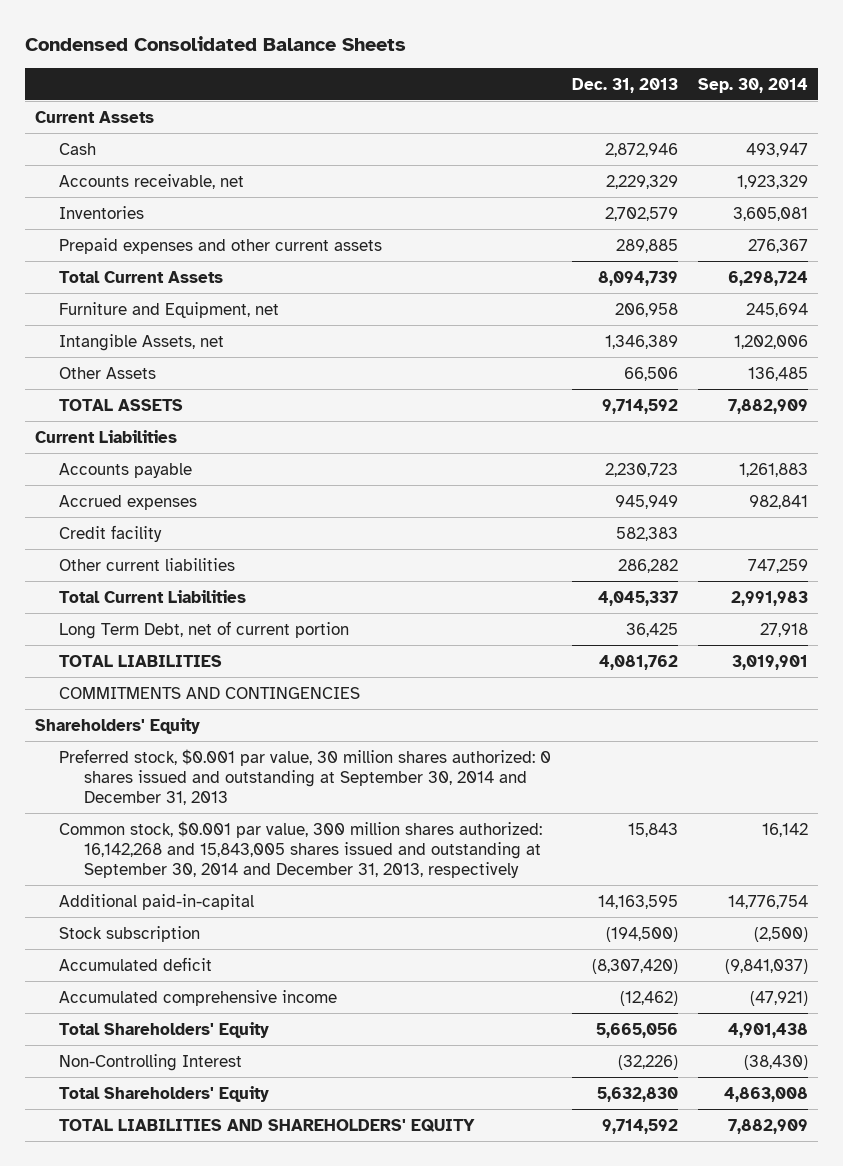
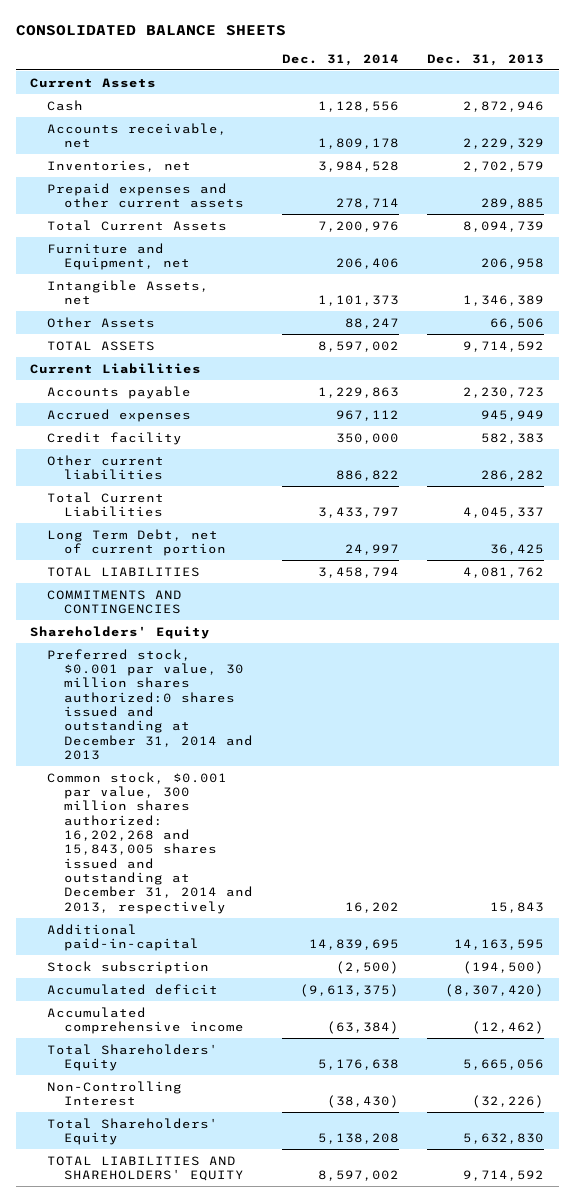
- Condensed Consolidated Balance Sheets
+ CONSOLIDATED BALANCE SHEETS
- | Dec. 31, 2013 | Sep. 30, 2014
+ | Dec. 31, 2014 | Dec. 31, 2013
- Inventories | 2,702,579 | 3,605,081
+ Inventories, net | 3,984,528 | 2,702,579
- Preferred stock, $0.001 par value, 30 million shares authorized: 0 shares issued and outstanding at September 30, 2014 and December 31, 2013
- Common stock, $0.001 par value, 300 million shares authorized: 16,142,268 and 15,843,005 shares issued and outstanding at September 30, 2014 and December 31, 2013, respectively | 15,843 | 16,142
+ Preferred stock, $0.001 par value, 30 million shares authorized:0 shares issued and outstanding at December 31, 2014 and 2013
+ Common stock, $0.001 par value, 300 million shares authorized: 16,202,268 and 15,843,005 shares issued and outstanding at December 31, 2014 and 2013, respectively | 16,202 | 15,843

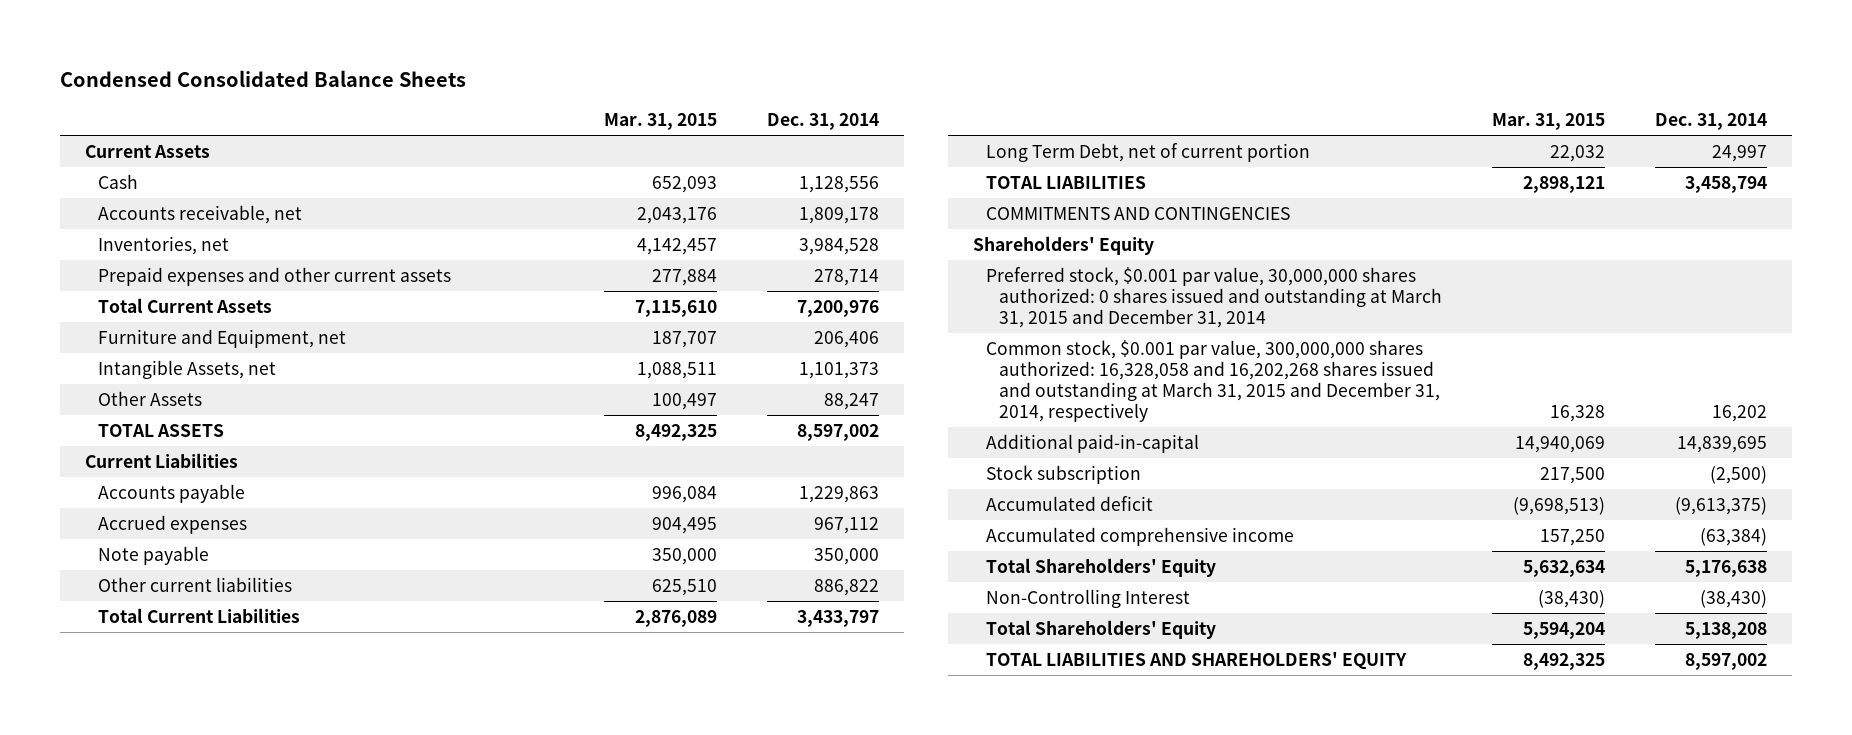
- CONSOLIDATED BALANCE SHEETS
+ Condensed Consolidated Balance Sheets
- | Dec. 31, 2014 | Dec. 31, 2013
+ | Mar. 31, 2015 | Dec. 31, 2014
- Credit facility | 350,000 | 582,383
+ Note payable | 350,000 | 350,000
- Preferred stock, $0.001 par value, 30 million shares authorized:0 shares issued and outstanding at December 31, 2014 and 2013
- Common stock, $0.001 par value, 300 million shares authorized: 16,202,268 and 15,843,005 shares issued and outstanding at December 31, 2014 and 2013, respectively | 16,202 | 15,843
+ Preferred stock, $0.001 par value, 30,000,000 shares authorized: 0 shares issued and outstanding at March 31, 2015 and December 31, 2014
+ Common stock, $0.001 par value, 300,000,000 shares authorized: 16,328,058 and 16,202,268 shares issued and outstanding at March 31, 2015 and December 31, 2014, respectively | 16,328 | 16,202

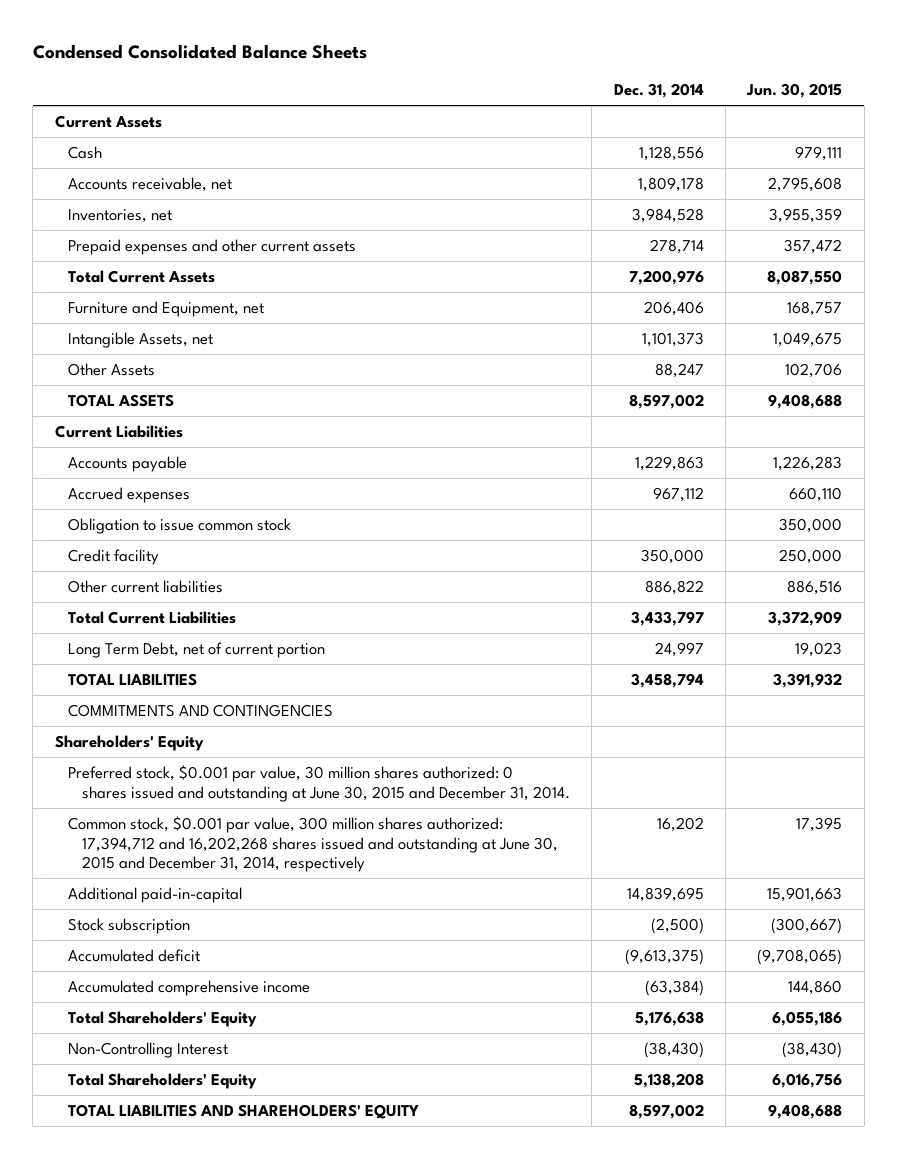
- | Mar. 31, 2015 | Dec. 31, 2014
+ | Dec. 31, 2014 | Jun. 30, 2015
- Note payable | 350,000 | 350,000
+ Obligation to issue common stock | | 350,000
+ Credit facility | 350,000 | 250,000
- Preferred stock, $0.001 par value, 30,000,000 shares authorized: 0 shares issued and outstanding at March 31, 2015 and December 31, 2014
- Common stock, $0.001 par value, 300,000,000 shares authorized: 16,328,058 and 16,202,268 shares issued and outstanding at March 31, 2015 and December 31, 2014, respectively | 16,328 | 16,202
+ Preferred stock, $0.001 par value, 30 million shares authorized: 0 shares issued and outstanding at June 30, 2015 and December 31, 2014.
+ Common stock, $0.001 par value, 300 million shares authorized: 17,394,712 and 16,202,268 shares issued and outstanding at June 30, 2015 and December 31, 2014, respectively | 16,202 | 17,395

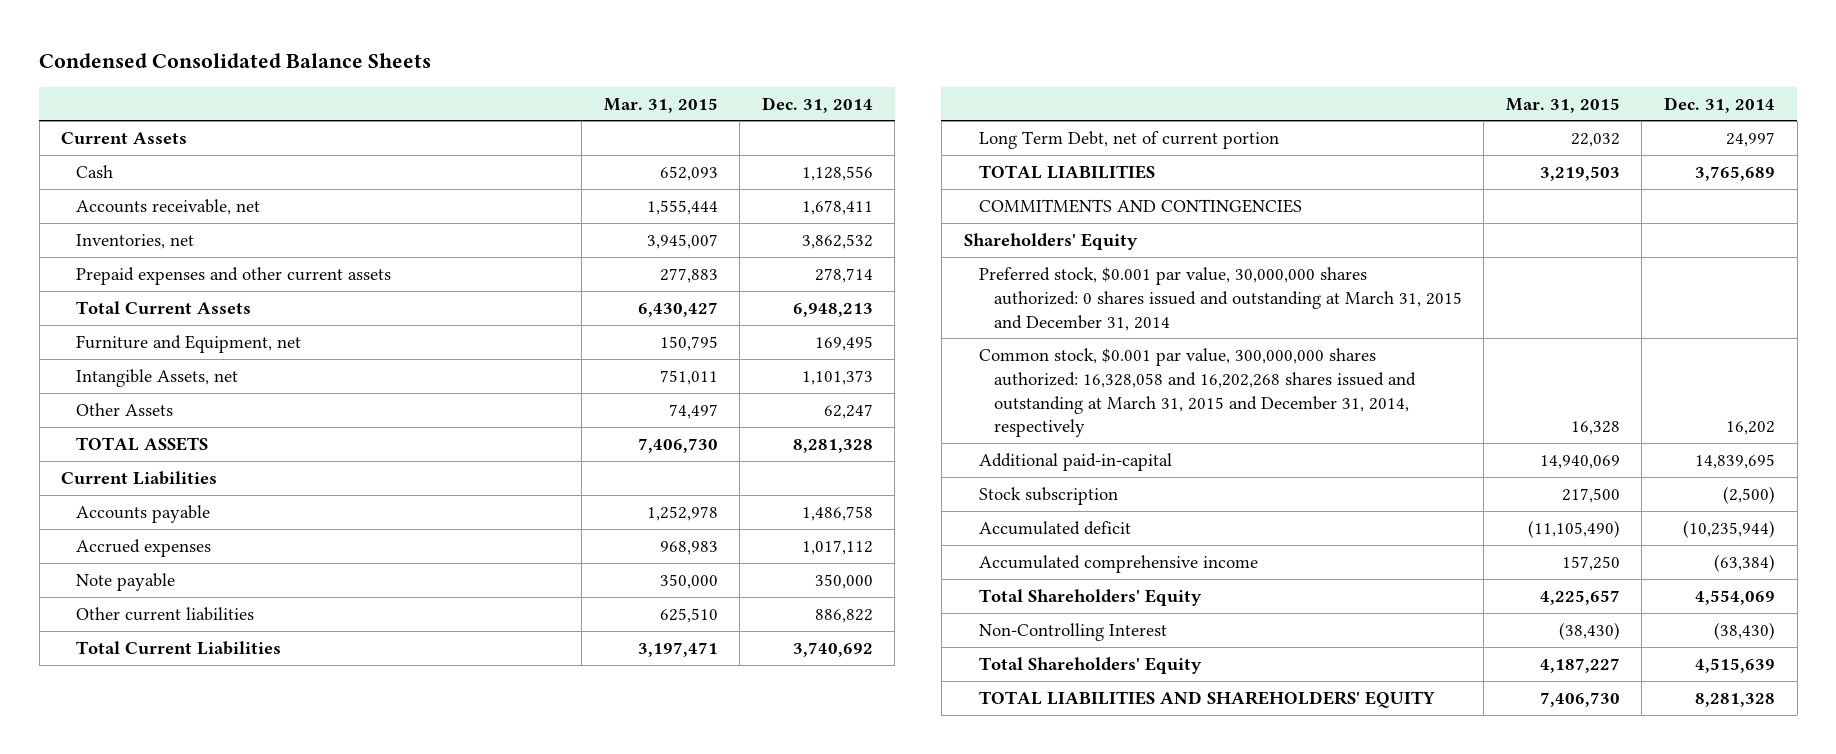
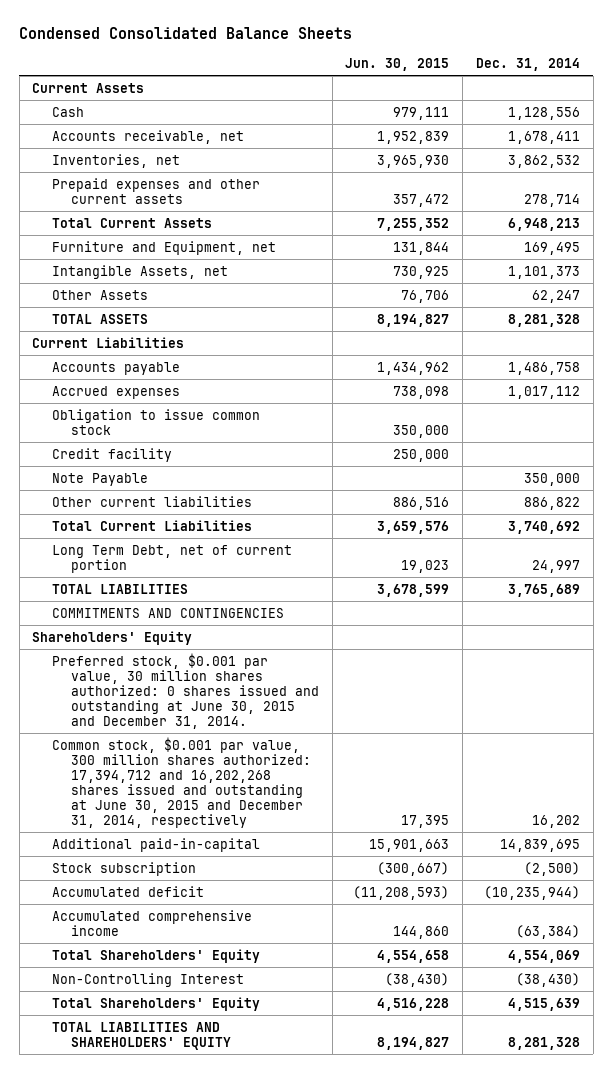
- | Mar. 31, 2015 | Dec. 31, 2014
+ | Jun. 30, 2015 | Dec. 31, 2014
- Note payable | 350,000 | 350,000
+ Obligation to issue common stock | 350,000 |
+ Credit facility | 250,000 |
+ Note Payable | | 350,000
- Preferred stock, $0.001 par value, 30,000,000 shares authorized: 0 shares issued and outstanding at March 31, 2015 and December 31, 2014
- Common stock, $0.001 par value, 300,000,000 shares authorized: 16,328,058 and 16,202,268 shares issued and outstanding at March 31, 2015 and December 31, 2014, respectively | 16,328 | 16,202
+ Preferred stock, $0.001 par value, 30 million shares authorized: 0 shares issued and outstanding at June 30, 2015 and December 31, 2014.
+ Common stock, $0.001 par value, 300 million shares authorized: 17,394,712 and 16,202,268 shares issued and outstanding at June 30, 2015 and December 31, 2014, respectively | 17,395 | 16,202

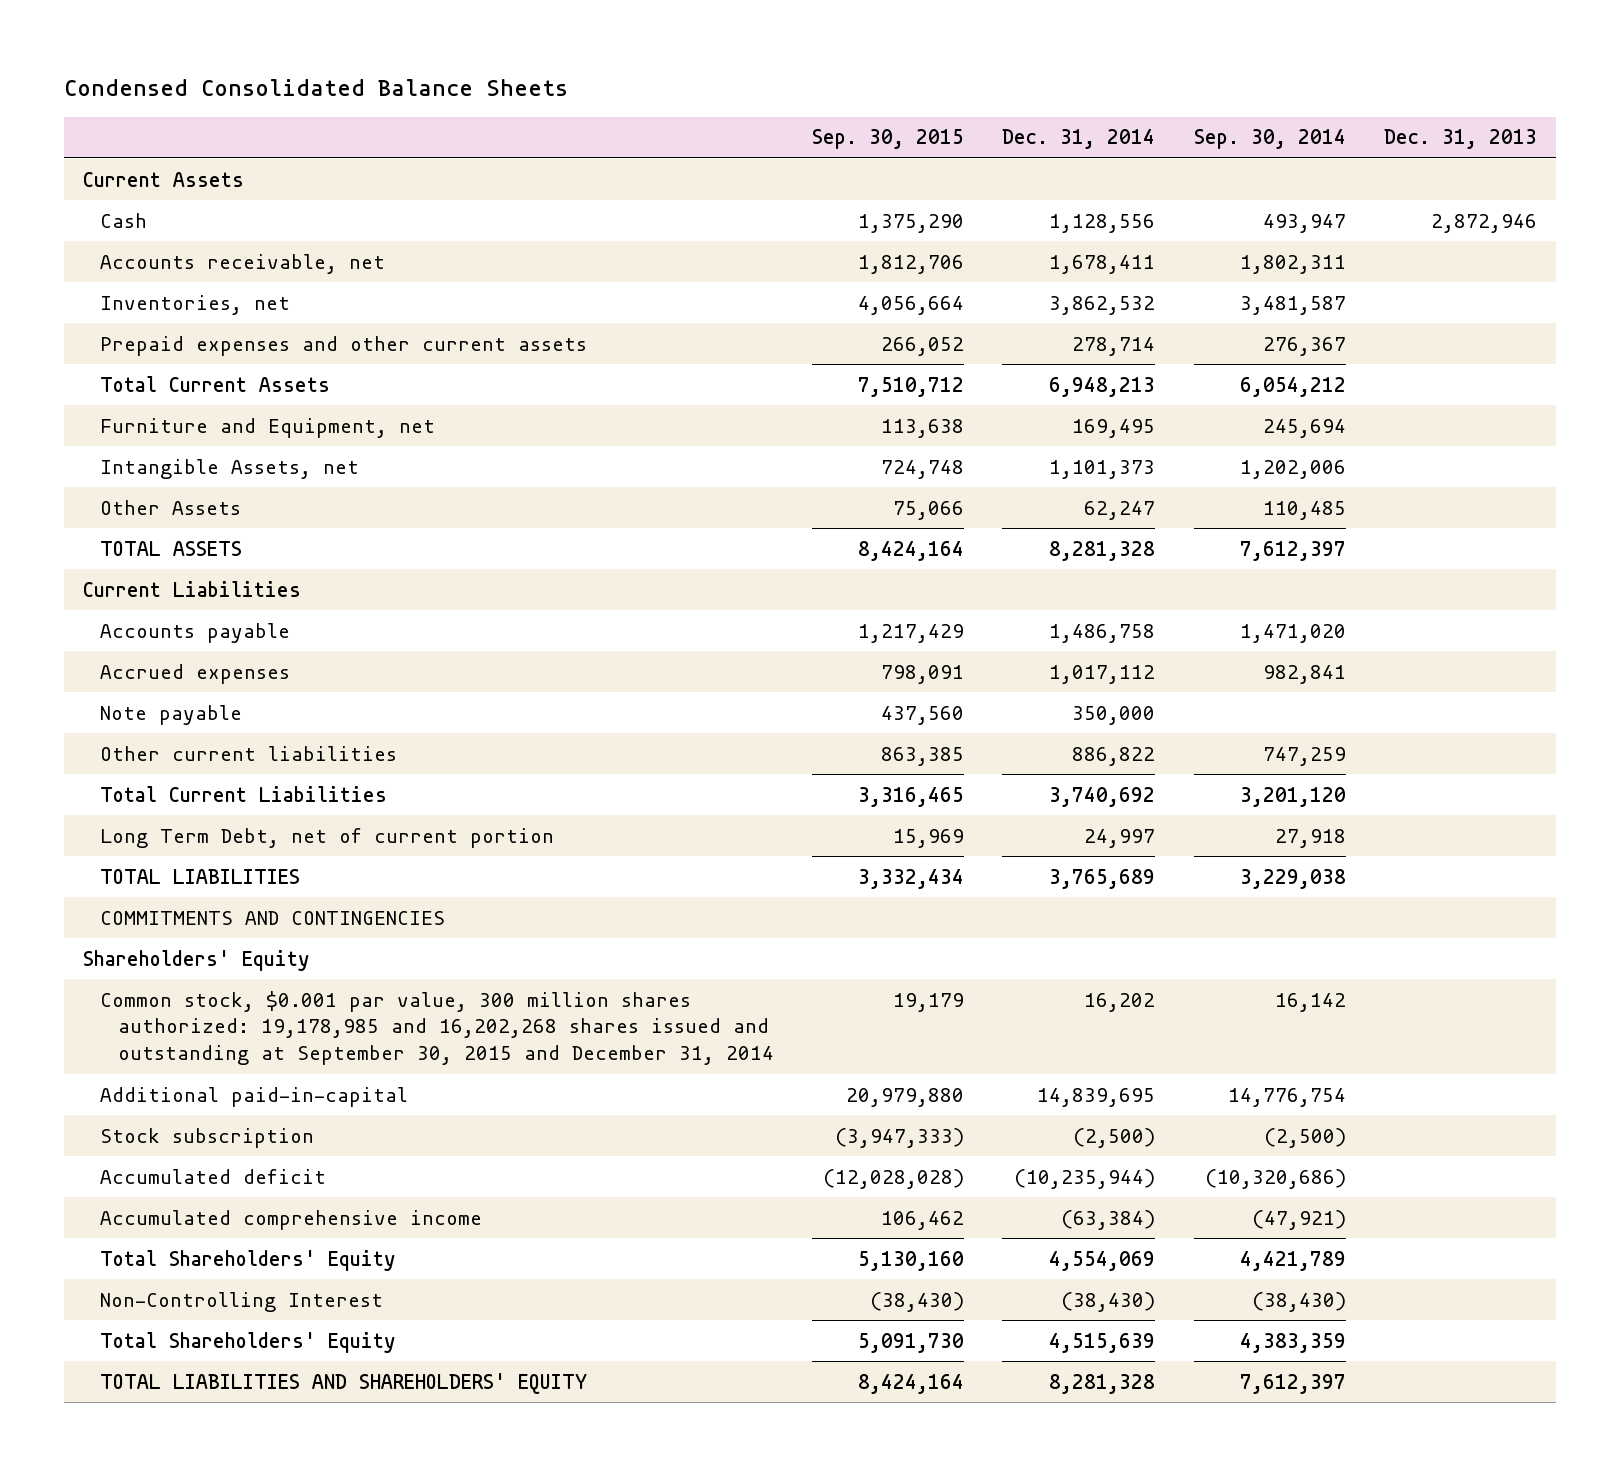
- | Jun. 30, 2015 | Dec. 31, 2014
+ | Sep. 30, 2015 | Dec. 31, 2014 | Sep. 30, 2014 | Dec. 31, 2013
- Obligation to issue common stock | 350,000 |
- Credit facility | 250,000 |
- Note Payable | | 350,000
+ Note payable | 437,560 | 350,000 | |
- Preferred stock, $0.001 par value, 30 million shares authorized: 0 shares issued and outstanding at June 30, 2015 and December 31, 2014.
- Common stock, $0.001 par value, 300 million shares authorized: 17,394,712 and 16,202,268 shares issued and outstanding at June 30, 2015 and December 31, 2014, respectively | 17,395 | 16,202
+ Common stock, $0.001 par value, 300 million shares authorized: 19,178,985 and 16,202,268 shares issued and outstanding at September 30, 2015 and December 31, 2014 | 19,179 | 16,202 | 16,142 |

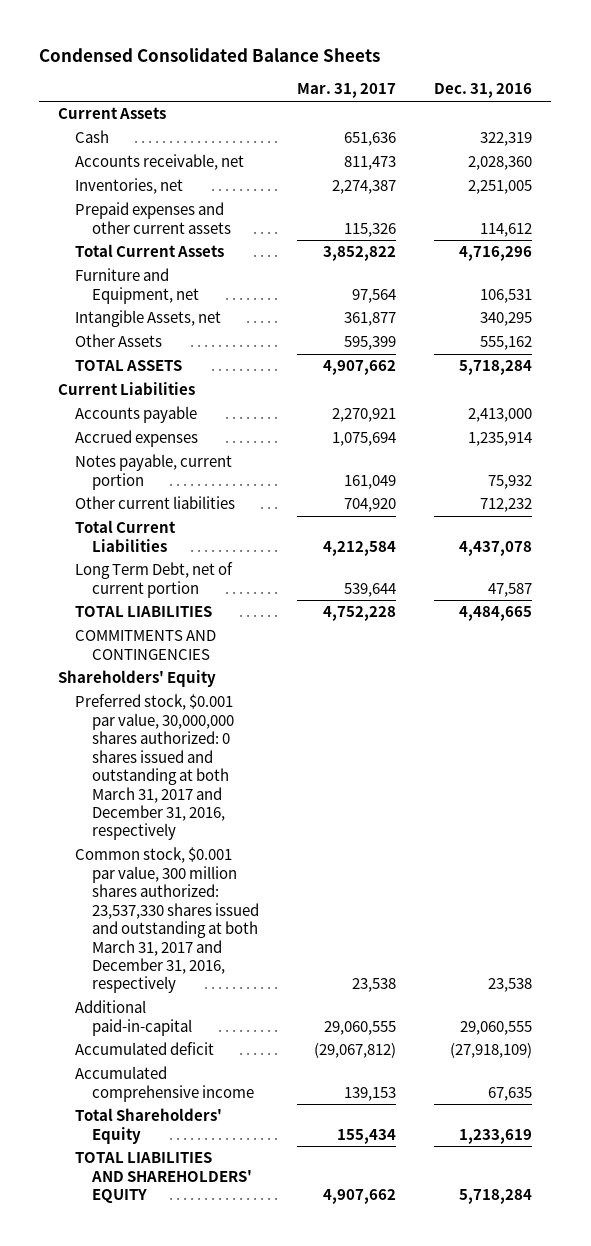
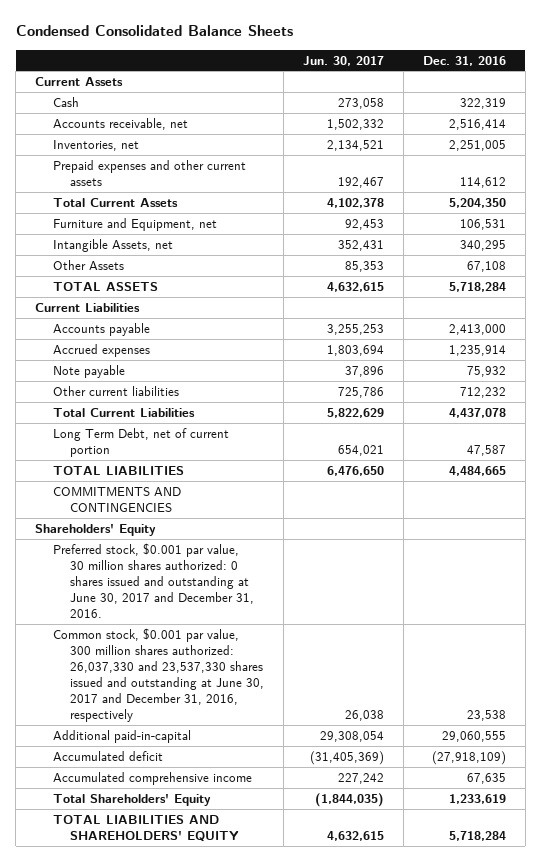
- | Mar. 31, 2017 | Dec. 31, 2016
+ | Jun. 30, 2017 | Dec. 31, 2016
- Accounts receivable, net | 811,473 | 2,028,360
+ Accounts receivable, net | 1,502,332 | 2,516,414
- Total Current Assets | 3,852,822 | 4,716,296
+ Total Current Assets | 4,102,378 | 5,204,350
- Other Assets | 595,399 | 555,162
+ Other Assets | 85,353 | 67,108
- Notes payable, current portion | 161,049 | 75,932
+ Note payable | 37,896 | 75,932
- Preferred stock, $0.001 par value, 30,000,000 shares authorized: 0 shares issued and outstanding at both March 31, 2017 and December 31, 2016, respectively
- Common stock, $0.001 par value, 300 million shares authorized: 23,537,330 shares issued and outstanding at both March 31, 2017 and December 31, 2016, respectively | 23,538 | 23,538
+ Preferred stock, $0.001 par value, 30 million shares authorized: 0 shares issued and outstanding at June 30, 2017 and December 31, 2016.
+ Common stock, $0.001 par value, 300 million shares authorized: 26,037,330 and 23,537,330 shares issued and outstanding at June 30, 2017 and December 31, 2016, respectively | 26,038 | 23,538

